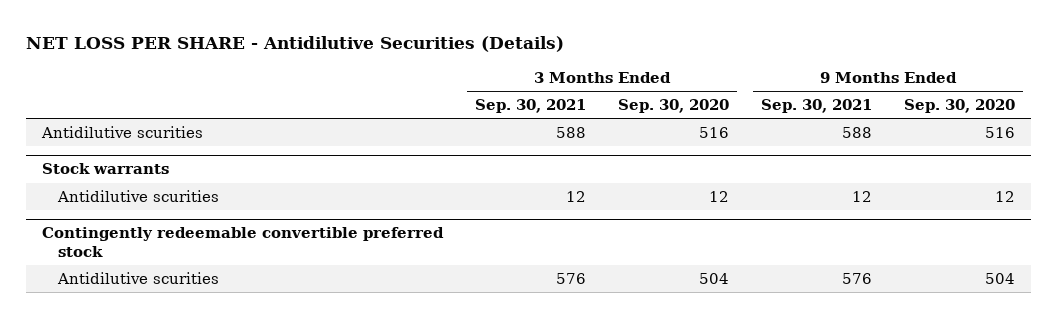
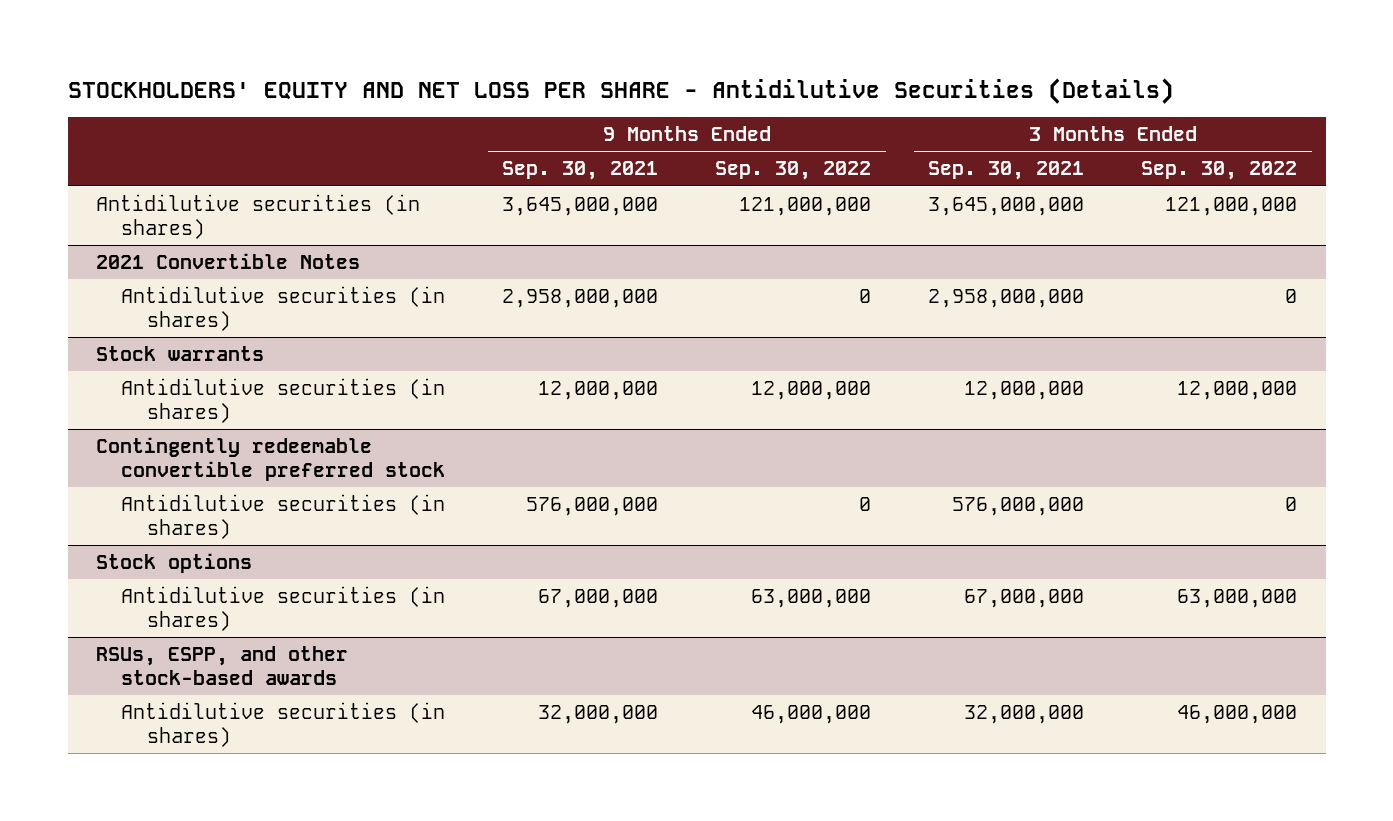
- NET LOSS PER SHARE - Antidilutive Securities (Details)
+ STOCKHOLDERS' EQUITY AND NET LOSS PER SHARE - Antidilutive Securities (Details)
- | 3 Months Ended Sep. 30, 2021 | 3 Months Ended Sep. 30, 2020 | 9 Months Ended Sep. 30, 2021 | 9 Months Ended Sep. 30, 2020
+ | 9 Months Ended Sep. 30, 2021 | 9 Months Ended Sep. 30, 2022 | 3 Months Ended Sep. 30, 2021 | 3 Months Ended Sep. 30, 2022
- Antidilutive scurities | 588 | 516 | 588 | 516
+ Antidilutive securities (in shares) | 3,645,000,000 | 121,000,000 | 3,645,000,000 | 121,000,000
+ 2021 Convertible Notes
+ Antidilutive securities (in shares) | 2,958,000,000 | 0 | 2,958,000,000 | 0
@ Stock warrants
- Antidilutive scurities | 12 | 12 | 12 | 12
+ Antidilutive securities (in shares) | 12,000,000 | 12,000,000 | 12,000,000 | 12,000,000
@ Contingently redeemable convertible preferred stock
- Antidilutive scurities | 576 | 504 | 576 | 504
+ Antidilutive securities (in shares) | 576,000,000 | 0 | 576,000,000 | 0
+ Stock options
+ Antidilutive securities (in shares) | 67,000,000 | 63,000,000 | 67,000,000 | 63,000,000
+ RSUs, ESPP, and other stock-based awards
+ Antidilutive securities (in shares) | 32,000,000 | 46,000,000 | 32,000,000 | 46,000,000

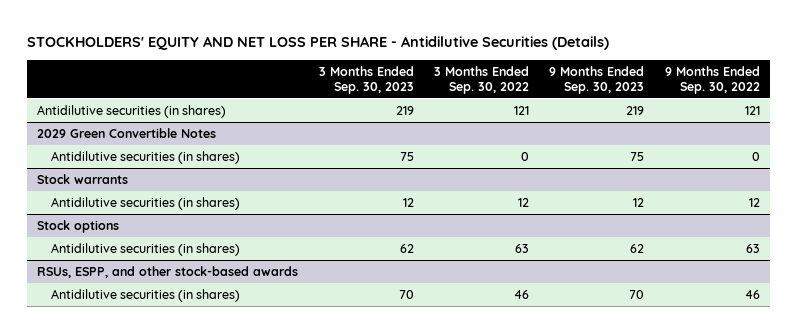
- | 9 Months Ended Sep. 30, 2021 | 9 Months Ended Sep. 30, 2022 | 3 Months Ended Sep. 30, 2021 | 3 Months Ended Sep. 30, 2022
+ | 3 Months Ended Sep. 30, 2023 | 3 Months Ended Sep. 30, 2022 | 9 Months Ended Sep. 30, 2023 | 9 Months Ended Sep. 30, 2022
- Antidilutive securities (in shares) | 3,645,000,000 | 121,000,000 | 3,645,000,000 | 121,000,000
- 2021 Convertible Notes
+ Antidilutive securities (in shares) | 219 | 121 | 219 | 121
+ 2029 Green Convertible Notes
@ Stock warrants
- Antidilutive securities (in shares) | 12,000,000 | 12,000,000 | 12,000,000 | 12,000,000
- Contingently redeemable convertible preferred stock
- Antidilutive securities (in shares) | 576,000,000 | 0 | 576,000,000 | 0
@ Stock warrants
+ Antidilutive securities (in shares) | 12 | 12 | 12 | 12
@ Stock options
- Antidilutive securities (in shares) | 67,000,000 | 63,000,000 | 67,000,000 | 63,000,000
+ Antidilutive securities (in shares) | 62 | 63 | 62 | 63
@ RSUs, ESPP, and other stock-based awards
- Antidilutive securities (in shares) | 32,000,000 | 46,000,000 | 32,000,000 | 46,000,000
+ Antidilutive securities (in shares) | 70 | 46 | 70 | 46

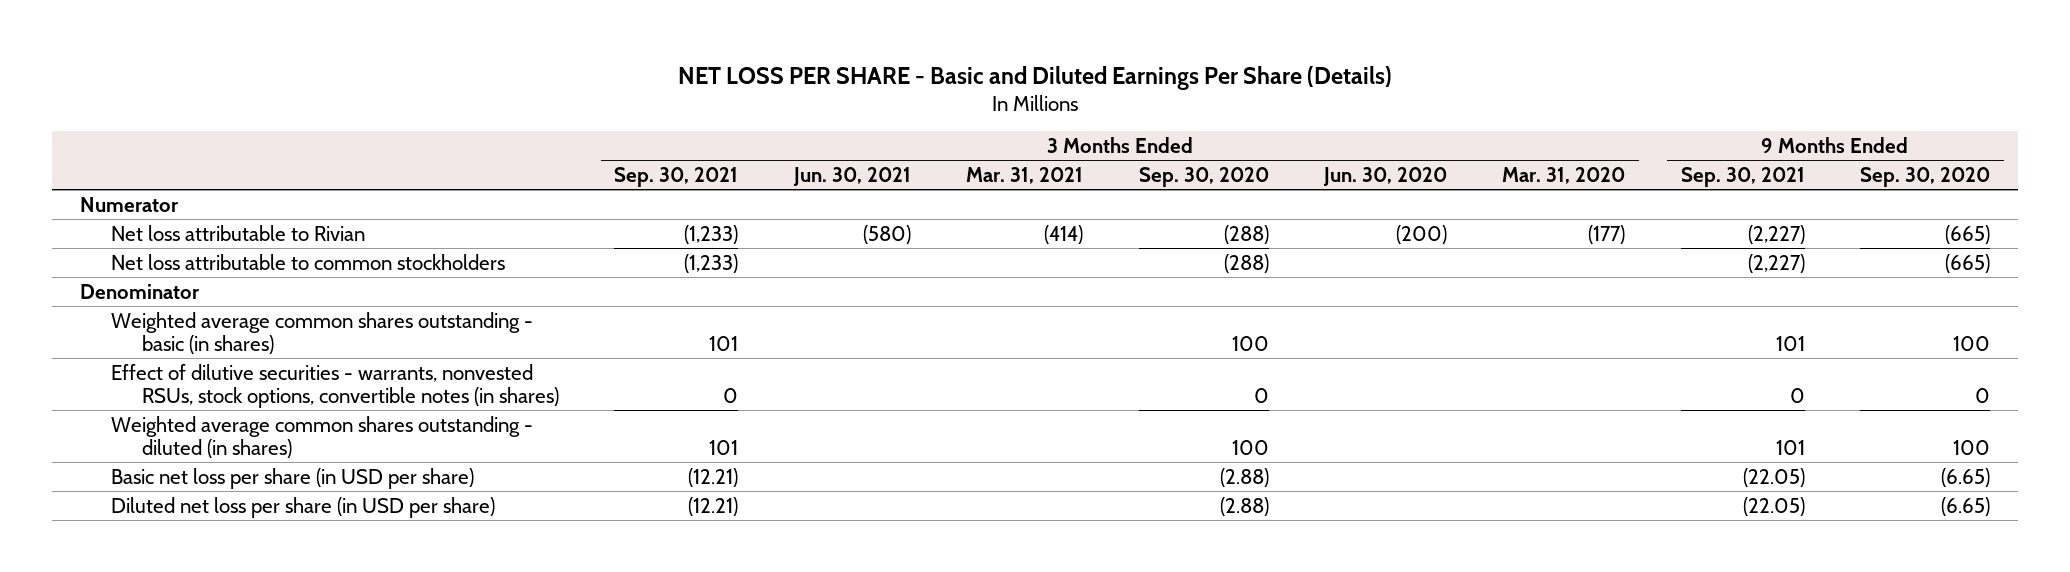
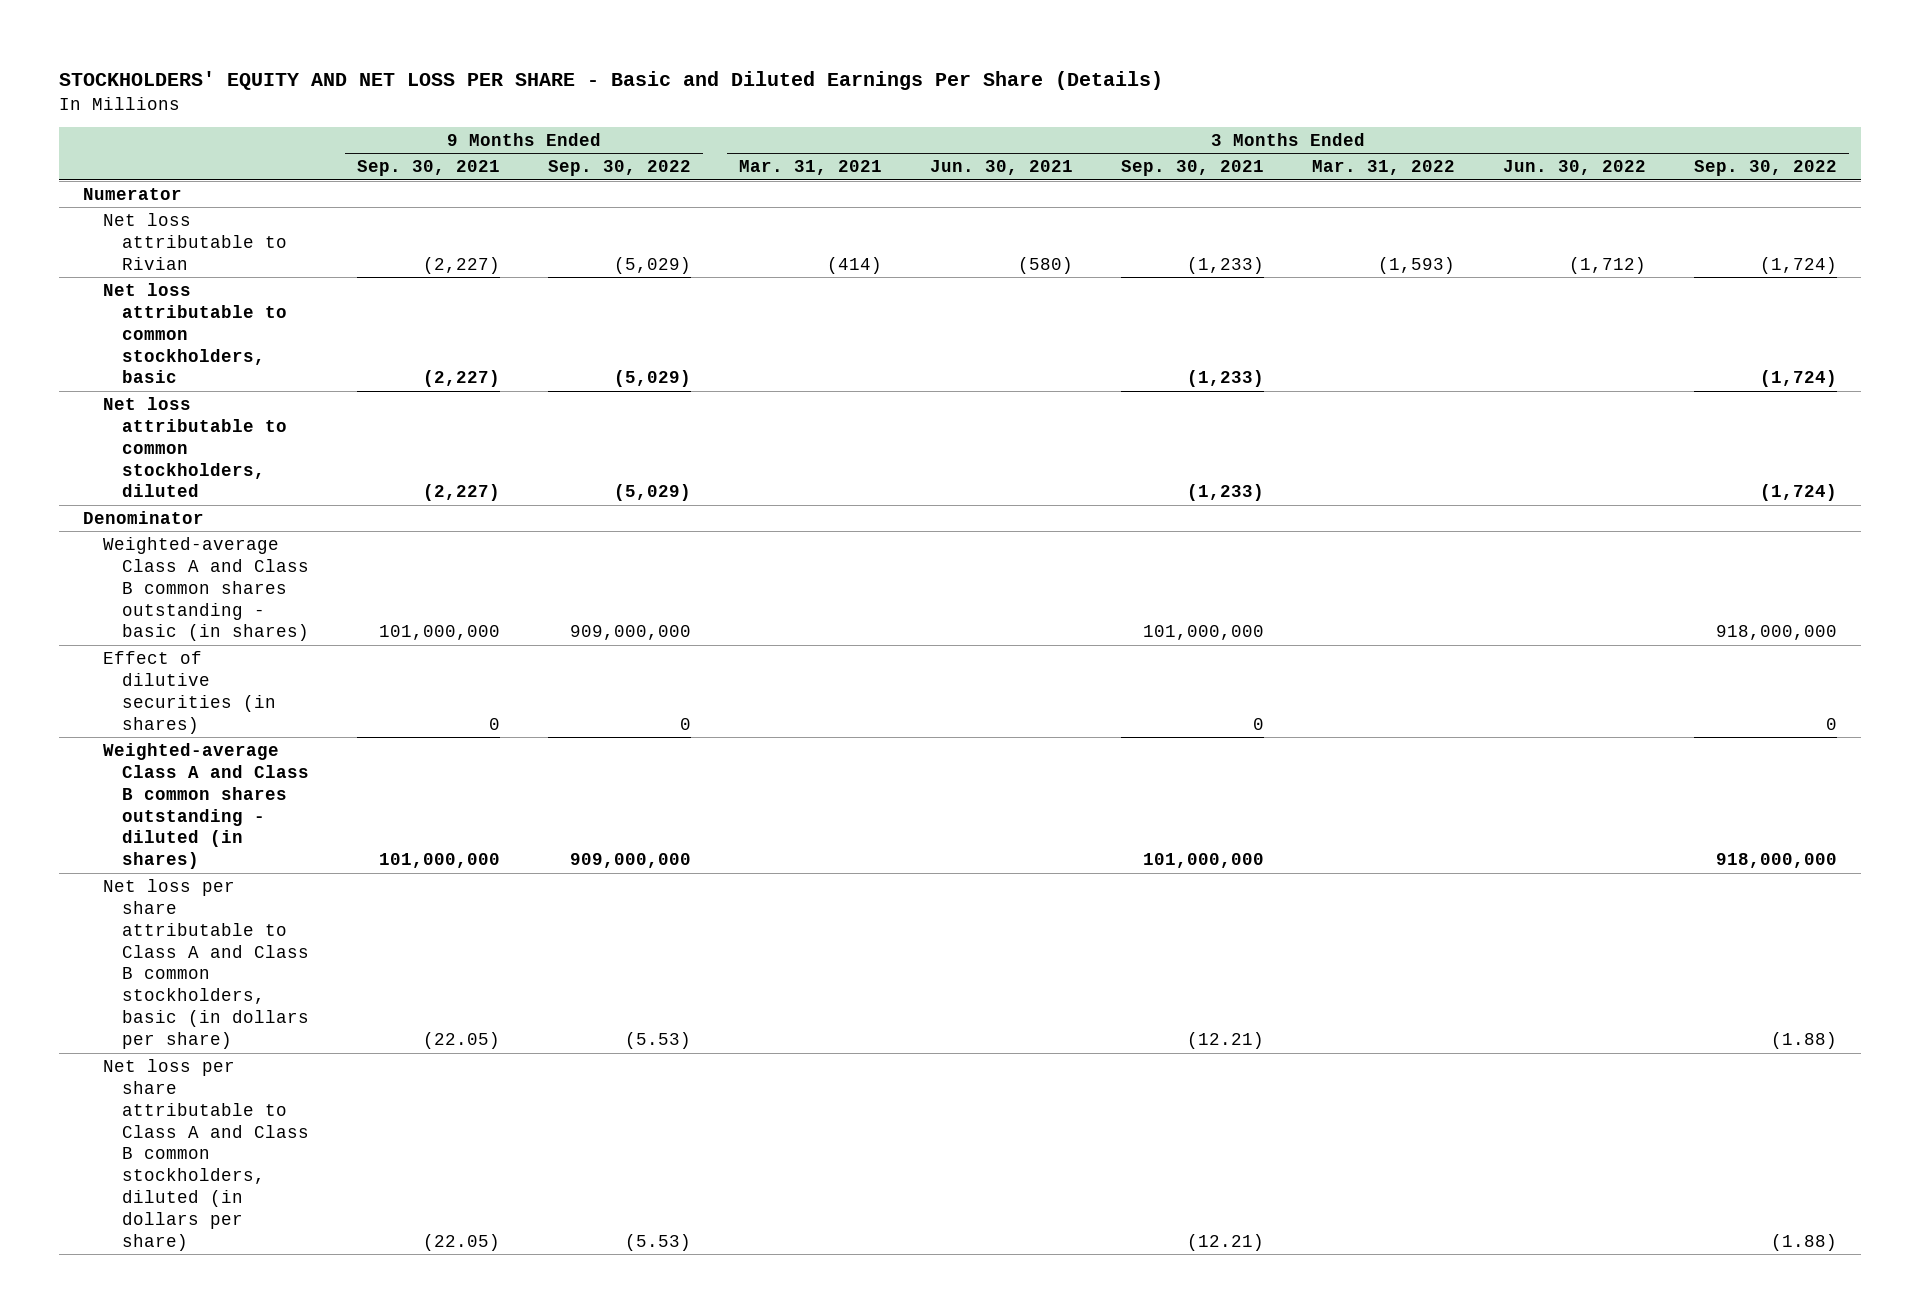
- NET LOSS PER SHARE - Basic and Diluted Earnings Per Share (Details)
+ STOCKHOLDERS' EQUITY AND NET LOSS PER SHARE - Basic and Diluted Earnings Per Share (Details)
- | 3 Months Ended Sep. 30, 2021 | 3 Months Ended Jun. 30, 2021 | 3 Months Ended Mar. 31, 2021 | 3 Months Ended Sep. 30, 2020 | 3 Months Ended Jun. 30, 2020 | 3 Months Ended Mar. 31, 2020 | 9 Months Ended Sep. 30, 2021 | 9 Months Ended Sep. 30, 2020
+ | 9 Months Ended Sep. 30, 2021 | 9 Months Ended Sep. 30, 2022 | 3 Months Ended Mar. 31, 2021 | 3 Months Ended Jun. 30, 2021 | 3 Months Ended Sep. 30, 2021 | 3 Months Ended Mar. 31, 2022 | 3 Months Ended Jun. 30, 2022 | 3 Months Ended Sep. 30, 2022
- Net loss attributable to common stockholders | (1,233) | | | (288) | | | (2,227) | (665)
+ Net loss attributable to common stockholders, basic | (2,227) | (5,029) | | | (1,233) | | | (1,724)
+ Net loss attributable to common stockholders, diluted | (2,227) | (5,029) | | | (1,233) | | | (1,724)
- Weighted average common shares outstanding - basic (in shares) | 101 | | | 100 | | | 101 | 100
- Effect of dilutive securities - warrants, nonvested RSUs, stock options, convertible notes (in shares) | 0 | | | 0 | | | 0 | 0
- Weighted average common shares outstanding - diluted (in shares) | 101 | | | 100 | | | 101 | 100
- Basic net loss per share (in USD per share) | (12.21) | | | (2.88) | | | (22.05) | (6.65)
- Diluted net loss per share (in USD per share) | (12.21) | | | (2.88) | | | (22.05) | (6.65)
+ Weighted-average Class A and Class B common shares outstanding - basic (in shares) | 101,000,000 | 909,000,000 | | | 101,000,000 | | | 918,000,000
+ Effect of dilutive securities (in shares) | 0 | 0 | | | 0 | | | 0
+ Weighted-average Class A and Class B common shares outstanding - diluted (in shares) | 101,000,000 | 909,000,000 | | | 101,000,000 | | | 918,000,000
+ Net loss per share attributable to Class A and Class B common stockholders, basic (in dollars per share) | (22.05) | (5.53) | | | (12.21) | | | (1.88)
+ Net loss per share attributable to Class A and Class B common stockholders, diluted (in dollars per share) | (22.05) | (5.53) | | | (12.21) | | | (1.88)

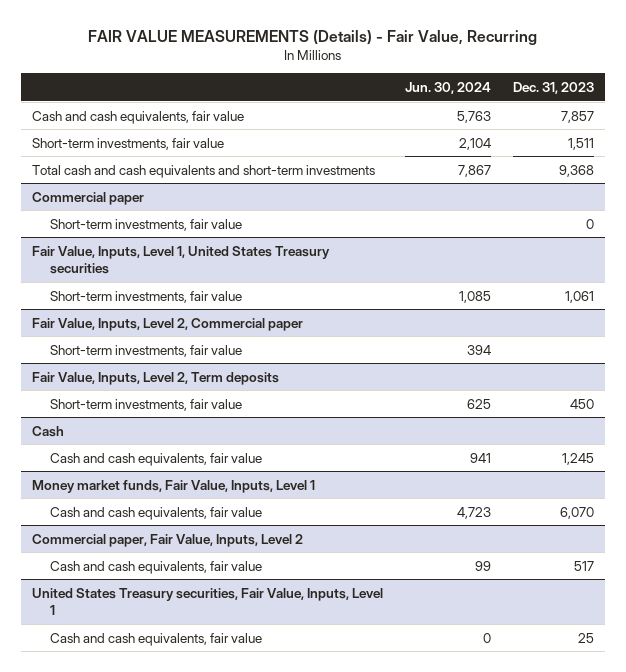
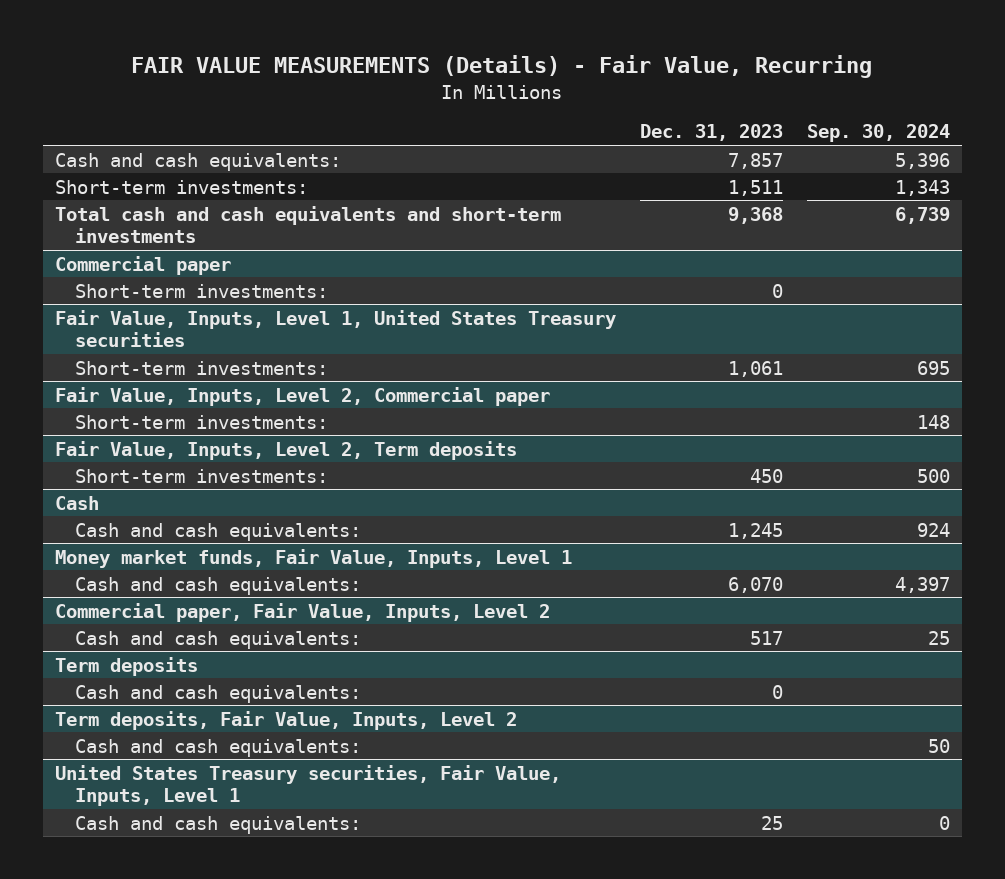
- | Jun. 30, 2024 | Dec. 31, 2023
+ | Dec. 31, 2023 | Sep. 30, 2024
- Cash and cash equivalents, fair value | 5,763 | 7,857
- Short-term investments, fair value | 2,104 | 1,511
+ Cash and cash equivalents: | 7,857 | 5,396
+ Short-term investments: | 1,511 | 1,343
@ Commercial paper
- Short-term investments, fair value | | 0
+ Short-term investments: | 0 |
@ Fair Value, Inputs, Level 1, United States Treasury securities
- Short-term investments, fair value | 1,085 | 1,061
+ Short-term investments: | 1,061 | 695
@ Fair Value, Inputs, Level 2, Commercial paper
- Short-term investments, fair value | 394 |
+ Short-term investments: | | 148
@ Fair Value, Inputs, Level 2, Term deposits
- Short-term investments, fair value | 625 | 450
+ Short-term investments: | 450 | 500
@ Cash
- Cash and cash equivalents, fair value | 941 | 1,245
+ Cash and cash equivalents: | 1,245 | 924
@ Money market funds, Fair Value, Inputs, Level 1
- Cash and cash equivalents, fair value | 4,723 | 6,070
+ Cash and cash equivalents: | 6,070 | 4,397
@ Commercial paper, Fair Value, Inputs, Level 2
- Cash and cash equivalents, fair value | 99 | 517
+ Cash and cash equivalents: | 517 | 25
+ Term deposits
+ Cash and cash equivalents: | 0 |
+ Term deposits, Fair Value, Inputs, Level 2
+ Cash and cash equivalents: | | 50
@ United States Treasury securities, Fair Value, Inputs, Level 1
- Cash and cash equivalents, fair value | 0 | 25
+ Cash and cash equivalents: | 25 | 0

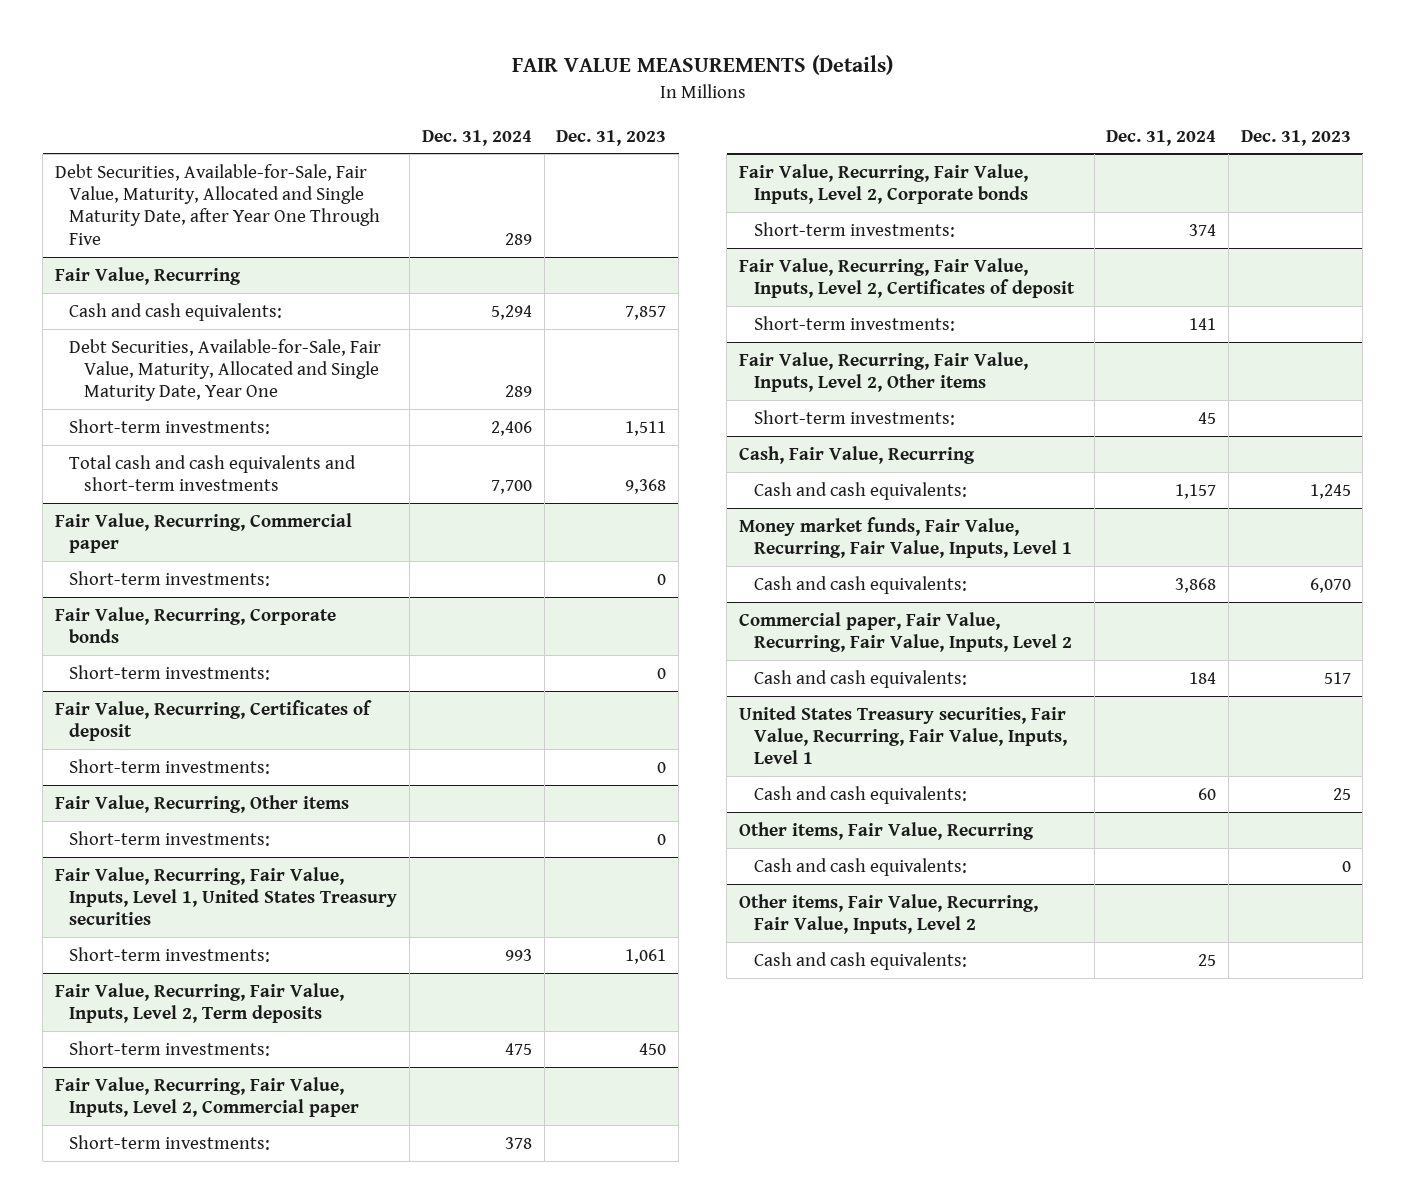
- FAIR VALUE MEASUREMENTS (Details) - Fair Value, Recurring
+ FAIR VALUE MEASUREMENTS (Details)
- | Dec. 31, 2023 | Sep. 30, 2024
+ | Dec. 31, 2024 | Dec. 31, 2023
+ Debt Securities, Available-for-Sale, Fair Value, Maturity, Allocated and Single Maturity Date, after Year One Through Five | 289 |
+ Fair Value, Recurring
+ Debt Securities, Available-for-Sale, Fair Value, Maturity, Allocated and Single Maturity Date, Year One | 289 |
- Commercial paper
+ Fair Value, Recurring, Commercial paper
- Fair Value, Inputs, Level 1, United States Treasury securities
+ Fair Value, Recurring, Corporate bonds
+ Short-term investments: | | 0
+ Fair Value, Recurring, Certificates of deposit
+ Short-term investments: | | 0
+ Fair Value, Recurring, Other items
+ Short-term investments: | | 0
+ Fair Value, Recurring, Fair Value, Inputs, Level 1, United States Treasury securities
- Fair Value, Inputs, Level 2, Commercial paper
- Short-term investments: | | 148
- Fair Value, Inputs, Level 2, Term deposits
+ Fair Value, Recurring, Fair Value, Inputs, Level 2, Term deposits
- Cash
+ Fair Value, Recurring, Fair Value, Inputs, Level 2, Commercial paper
+ Short-term investments: | 378 |
+ Fair Value, Recurring, Fair Value, Inputs, Level 2, Corporate bonds
+ Short-term investments: | 374 |
+ Fair Value, Recurring, Fair Value, Inputs, Level 2, Certificates of deposit
+ Short-term investments: | 141 |
+ Fair Value, Recurring, Fair Value, Inputs, Level 2, Other items
+ Short-term investments: | 45 |
+ Cash, Fair Value, Recurring
- Money market funds, Fair Value, Inputs, Level 1
+ Money market funds, Fair Value, Recurring, Fair Value, Inputs, Level 1
- Commercial paper, Fair Value, Inputs, Level 2
+ Commercial paper, Fair Value, Recurring, Fair Value, Inputs, Level 2
- Term deposits
+ United States Treasury securities, Fair Value, Recurring, Fair Value, Inputs, Level 1
+ Cash and cash equivalents: | 60 | 25
+ Other items, Fair Value, Recurring
- Term deposits, Fair Value, Inputs, Level 2
+ Other items, Fair Value, Recurring, Fair Value, Inputs, Level 2
- United States Treasury securities, Fair Value, Inputs, Level 1
- Cash and cash equivalents: | 25 | 0

